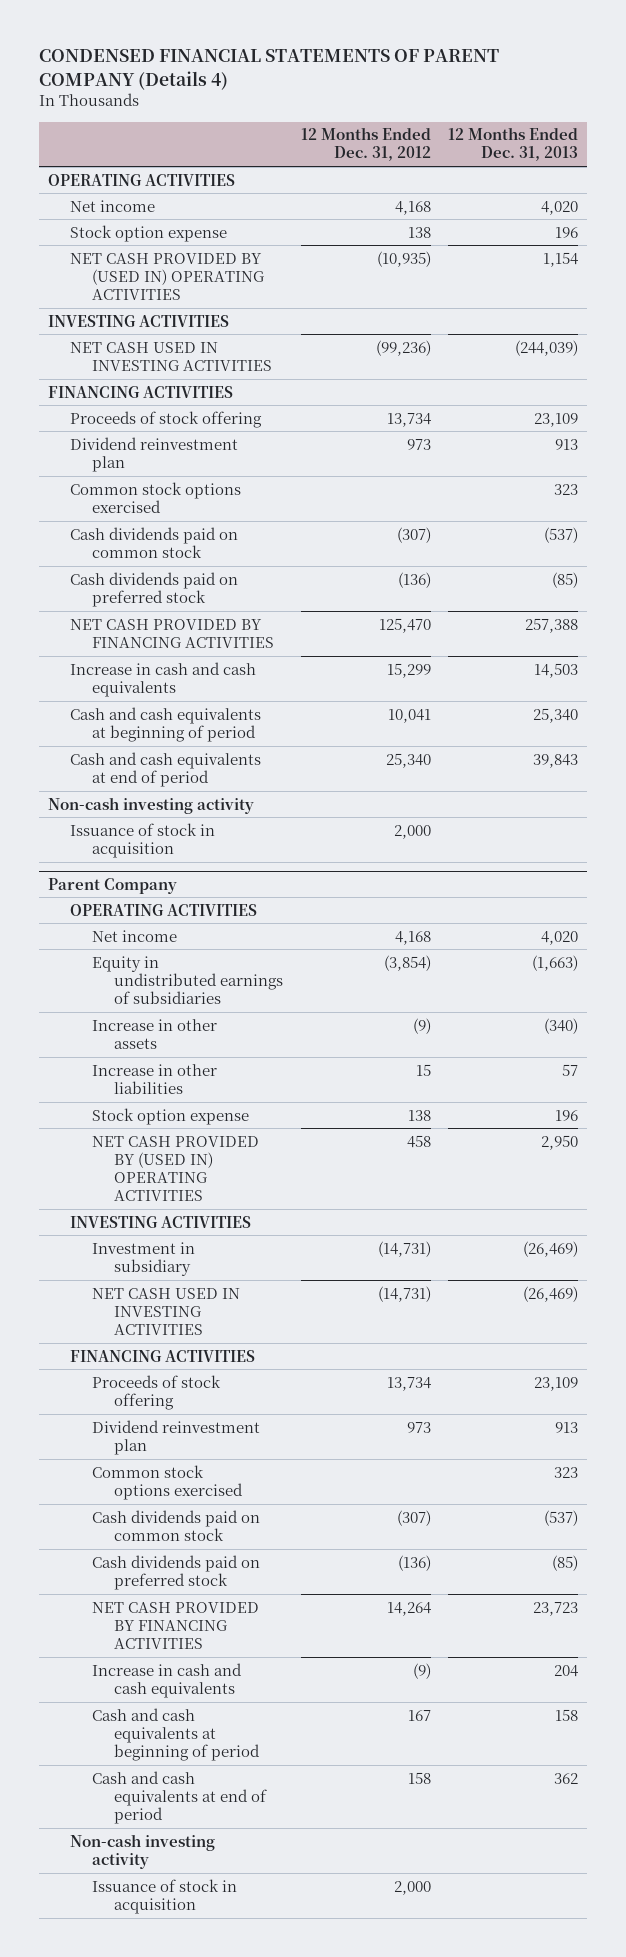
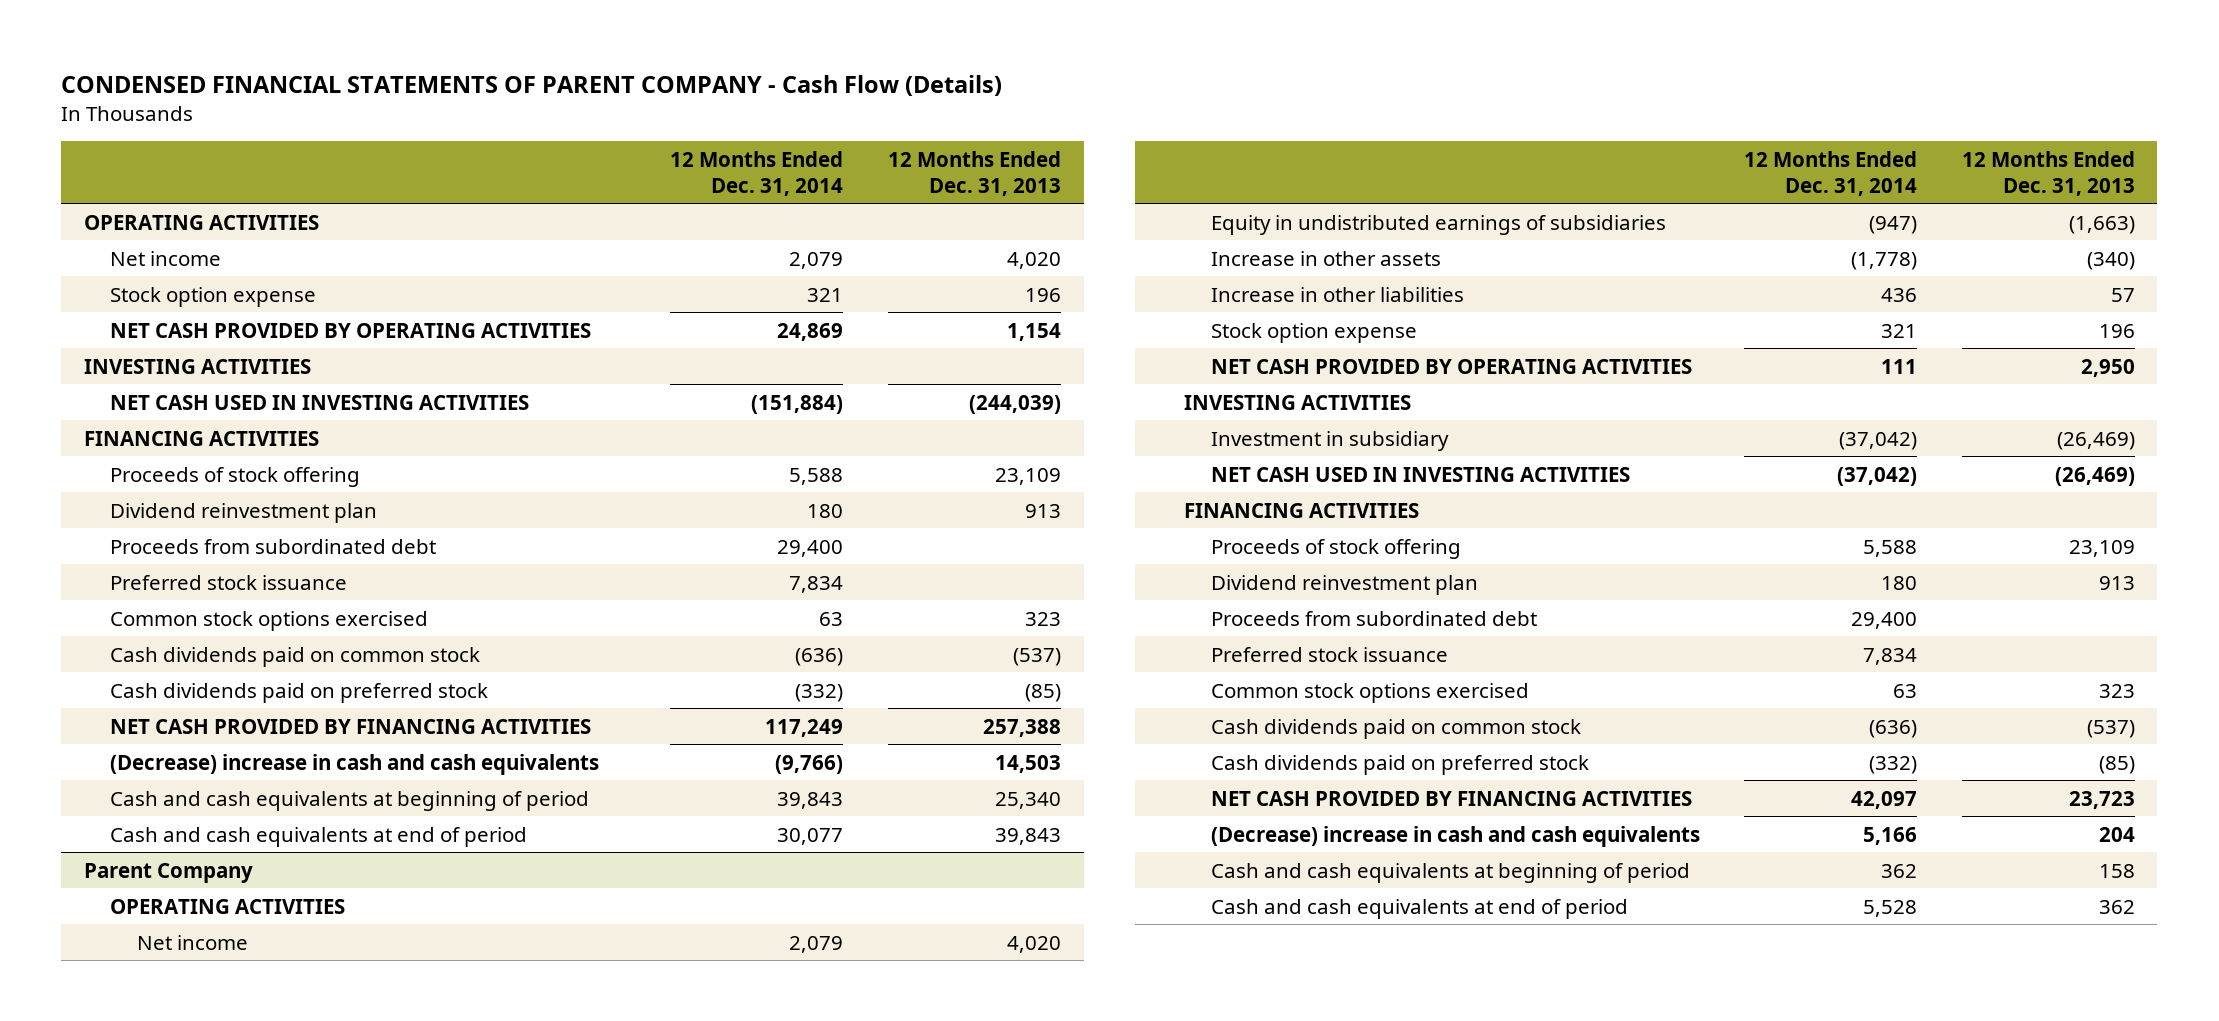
- CONDENSED FINANCIAL STATEMENTS OF PARENT COMPANY (Details 4)
+ CONDENSED FINANCIAL STATEMENTS OF PARENT COMPANY - Cash Flow (Details)
- | 12 Months Ended Dec. 31, 2012 | 12 Months Ended Dec. 31, 2013
+ | 12 Months Ended Dec. 31, 2014 | 12 Months Ended Dec. 31, 2013
- NET CASH PROVIDED BY (USED IN) OPERATING ACTIVITIES | (10,935) | 1,154
+ NET CASH PROVIDED BY OPERATING ACTIVITIES | 24,869 | 1,154
+ Proceeds from subordinated debt | 29,400 |
+ Preferred stock issuance | 7,834 |
- Increase in cash and cash equivalents | 15,299 | 14,503
+ (Decrease) increase in cash and cash equivalents | (9,766) | 14,503
- Non-cash investing activity
- Issuance of stock in acquisition | 2,000 |
@ Parent Company
- NET CASH PROVIDED BY (USED IN) OPERATING ACTIVITIES | 458 | 2,950
+ NET CASH PROVIDED BY OPERATING ACTIVITIES | 111 | 2,950
+ Proceeds from subordinated debt | 29,400 |
+ Preferred stock issuance | 7,834 |
- Increase in cash and cash equivalents | (9) | 204
+ (Decrease) increase in cash and cash equivalents | 5,166 | 204
- Non-cash investing activity
- Issuance of stock in acquisition | 2,000 |

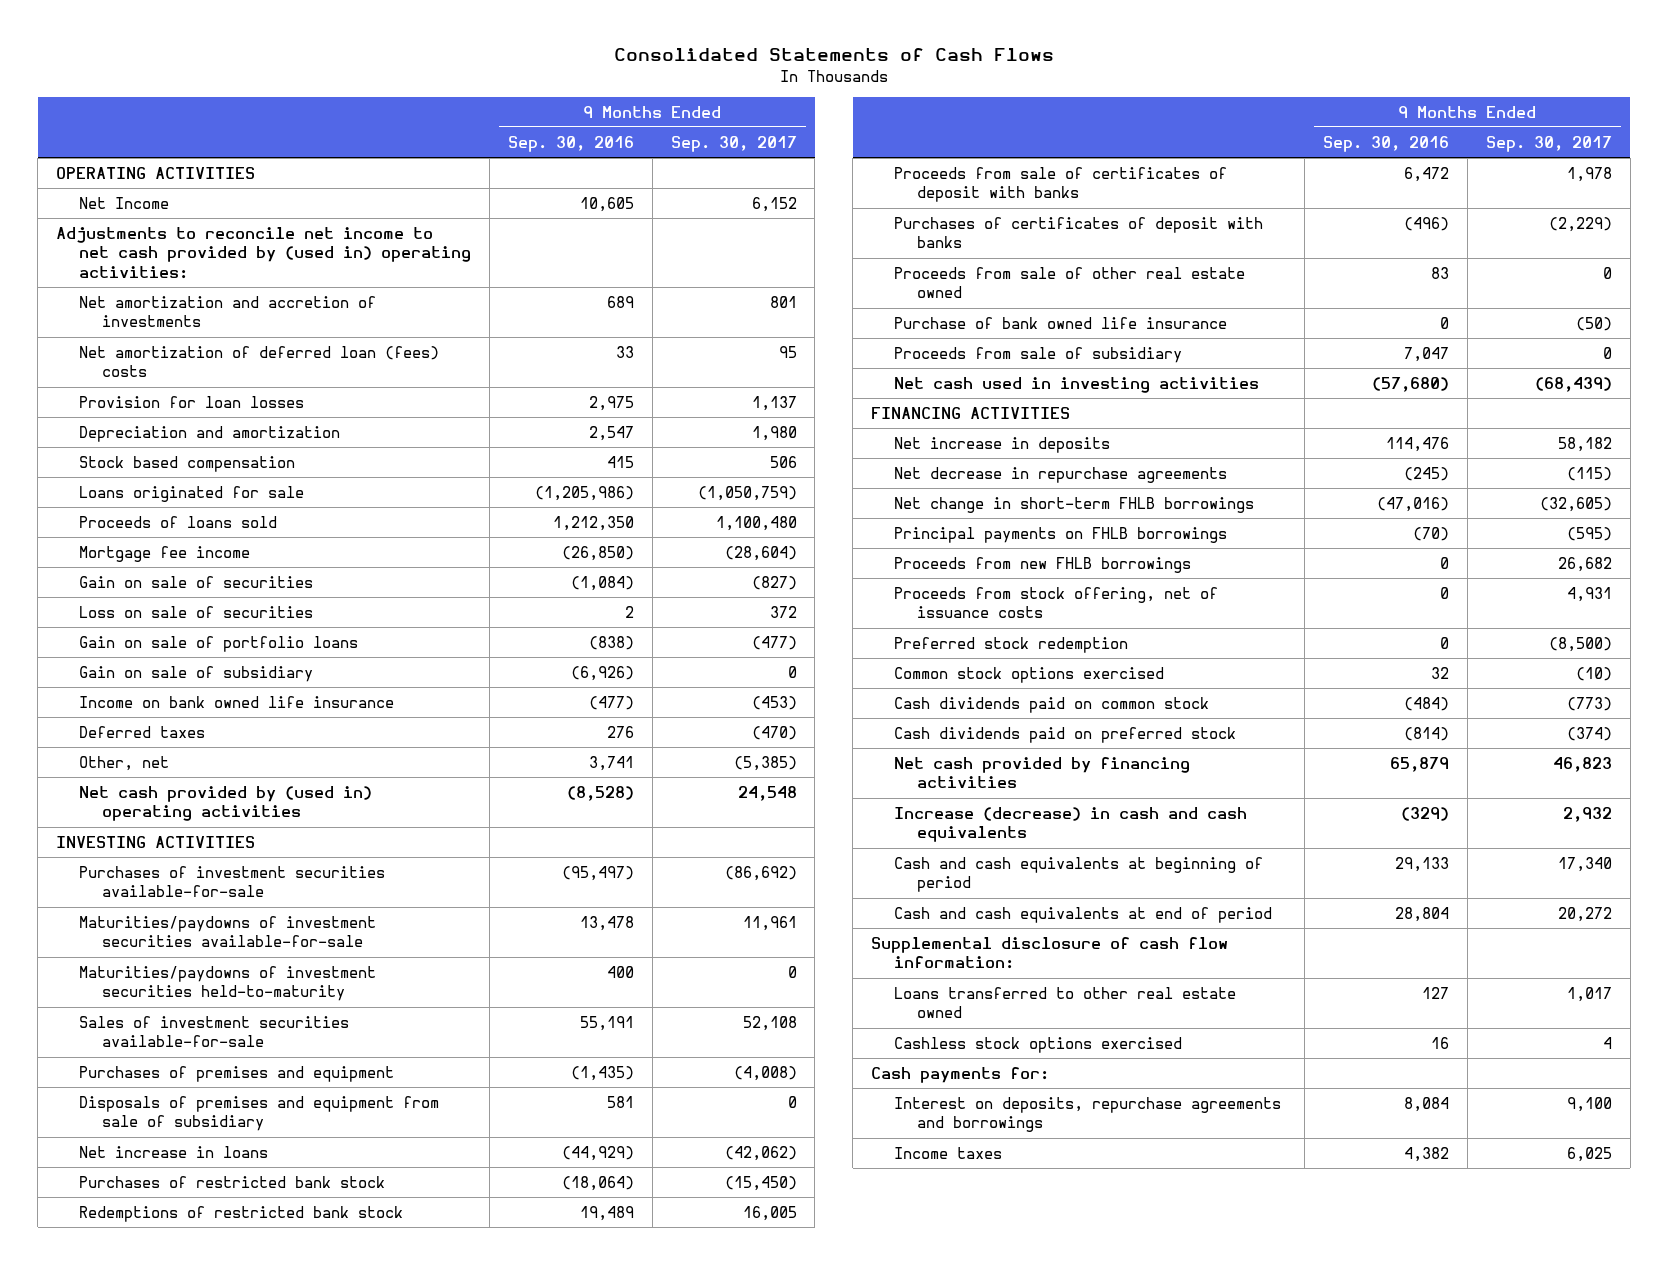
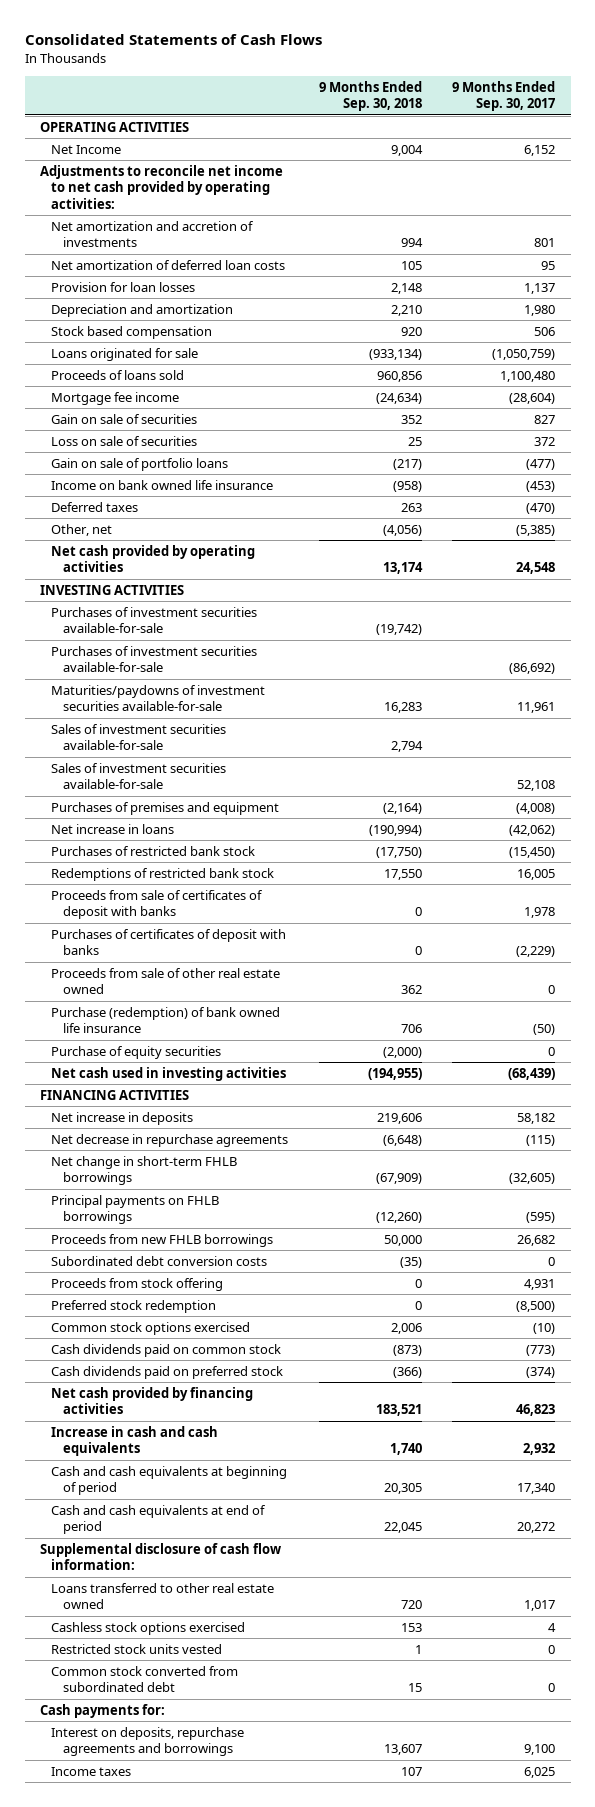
- | 9 Months Ended Sep. 30, 2016 | 9 Months Ended Sep. 30, 2017
+ | 9 Months Ended Sep. 30, 2018 | 9 Months Ended Sep. 30, 2017
- Adjustments to reconcile net income to net cash provided by (used in) operating activities:
+ Adjustments to reconcile net income to net cash provided by operating activities:
- Net amortization of deferred loan (fees) costs | 33 | 95
+ Net amortization of deferred loan costs | 105 | 95
- Gain on sale of securities | (1,084) | (827)
+ Gain on sale of securities | 352 | 827
- Gain on sale of subsidiary | (6,926) | 0
- Net cash provided by (used in) operating activities | (8,528) | 24,548
+ Net cash provided by operating activities | 13,174 | 24,548
+ Purchases of investment securities available-for-sale | (19,742) |
- Maturities/paydowns of investment securities held-to-maturity | 400 | 0
+ Sales of investment securities available-for-sale | 2,794 |
- Disposals of premises and equipment from sale of subsidiary | 581 | 0
- Purchase of bank owned life insurance | 0 | (50)
- Proceeds from sale of subsidiary | 7,047 | 0
+ Purchase (redemption) of bank owned life insurance | 706 | (50)
+ Purchase of equity securities | (2,000) | 0
- Proceeds from stock offering, net of issuance costs | 0 | 4,931
+ Subordinated debt conversion costs | (35) | 0
+ Proceeds from stock offering | 0 | 4,931
- Increase (decrease) in cash and cash equivalents | (329) | 2,932
+ Increase in cash and cash equivalents | 1,740 | 2,932
+ Restricted stock units vested | 1 | 0
+ Common stock converted from subordinated debt | 15 | 0

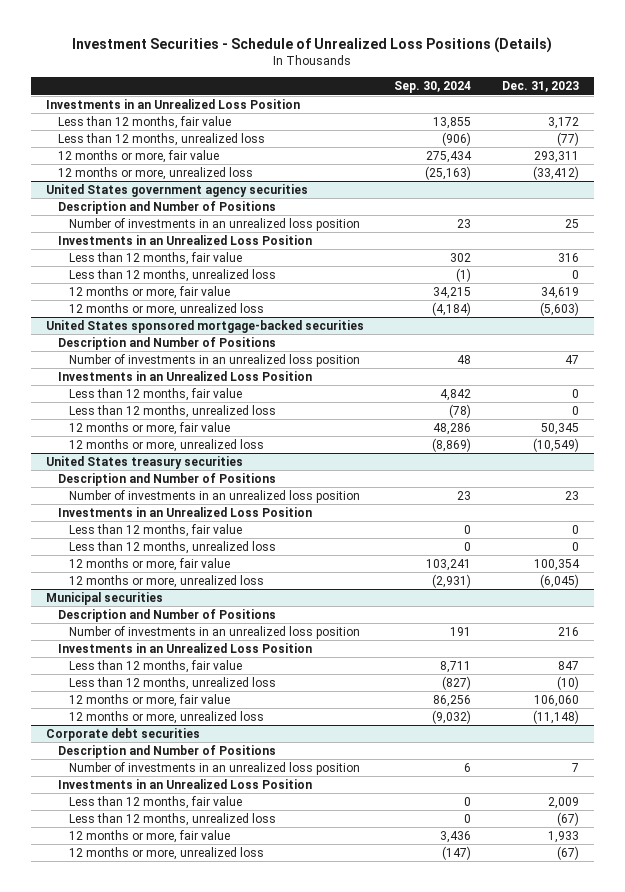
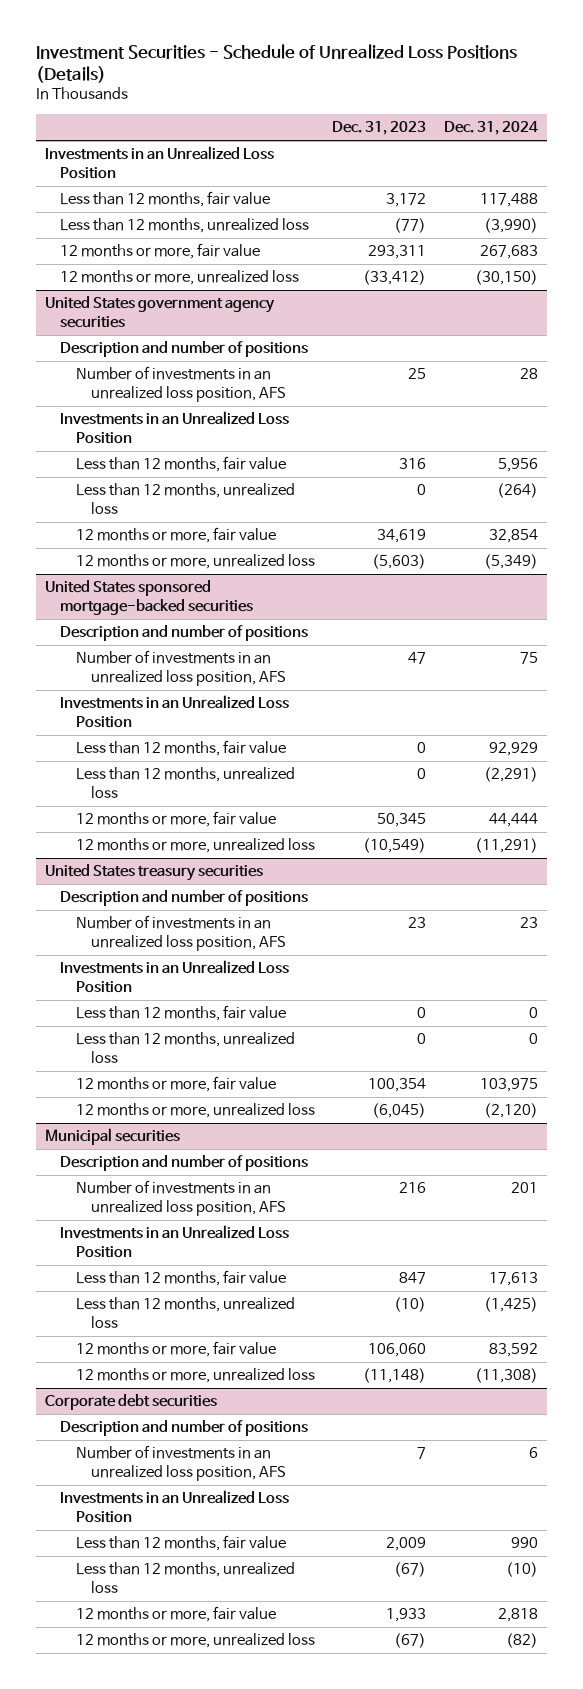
- | Sep. 30, 2024 | Dec. 31, 2023
+ | Dec. 31, 2023 | Dec. 31, 2024
@ United States government agency securities
- Description and Number of Positions
- Number of investments in an unrealized loss position | 23 | 25
+ Description and number of positions
+ Number of investments in an unrealized loss position, AFS | 25 | 28
@ United States sponsored mortgage-backed securities
- Description and Number of Positions
- Number of investments in an unrealized loss position | 48 | 47
+ Description and number of positions
+ Number of investments in an unrealized loss position, AFS | 47 | 75
@ United States treasury securities
- Description and Number of Positions
- Number of investments in an unrealized loss position | 23 | 23
+ Description and number of positions
+ Number of investments in an unrealized loss position, AFS | 23 | 23
@ Municipal securities
- Description and Number of Positions
- Number of investments in an unrealized loss position | 191 | 216
+ Description and number of positions
+ Number of investments in an unrealized loss position, AFS | 216 | 201
@ Corporate debt securities
- Description and Number of Positions
- Number of investments in an unrealized loss position | 6 | 7
+ Description and number of positions
+ Number of investments in an unrealized loss position, AFS | 7 | 6

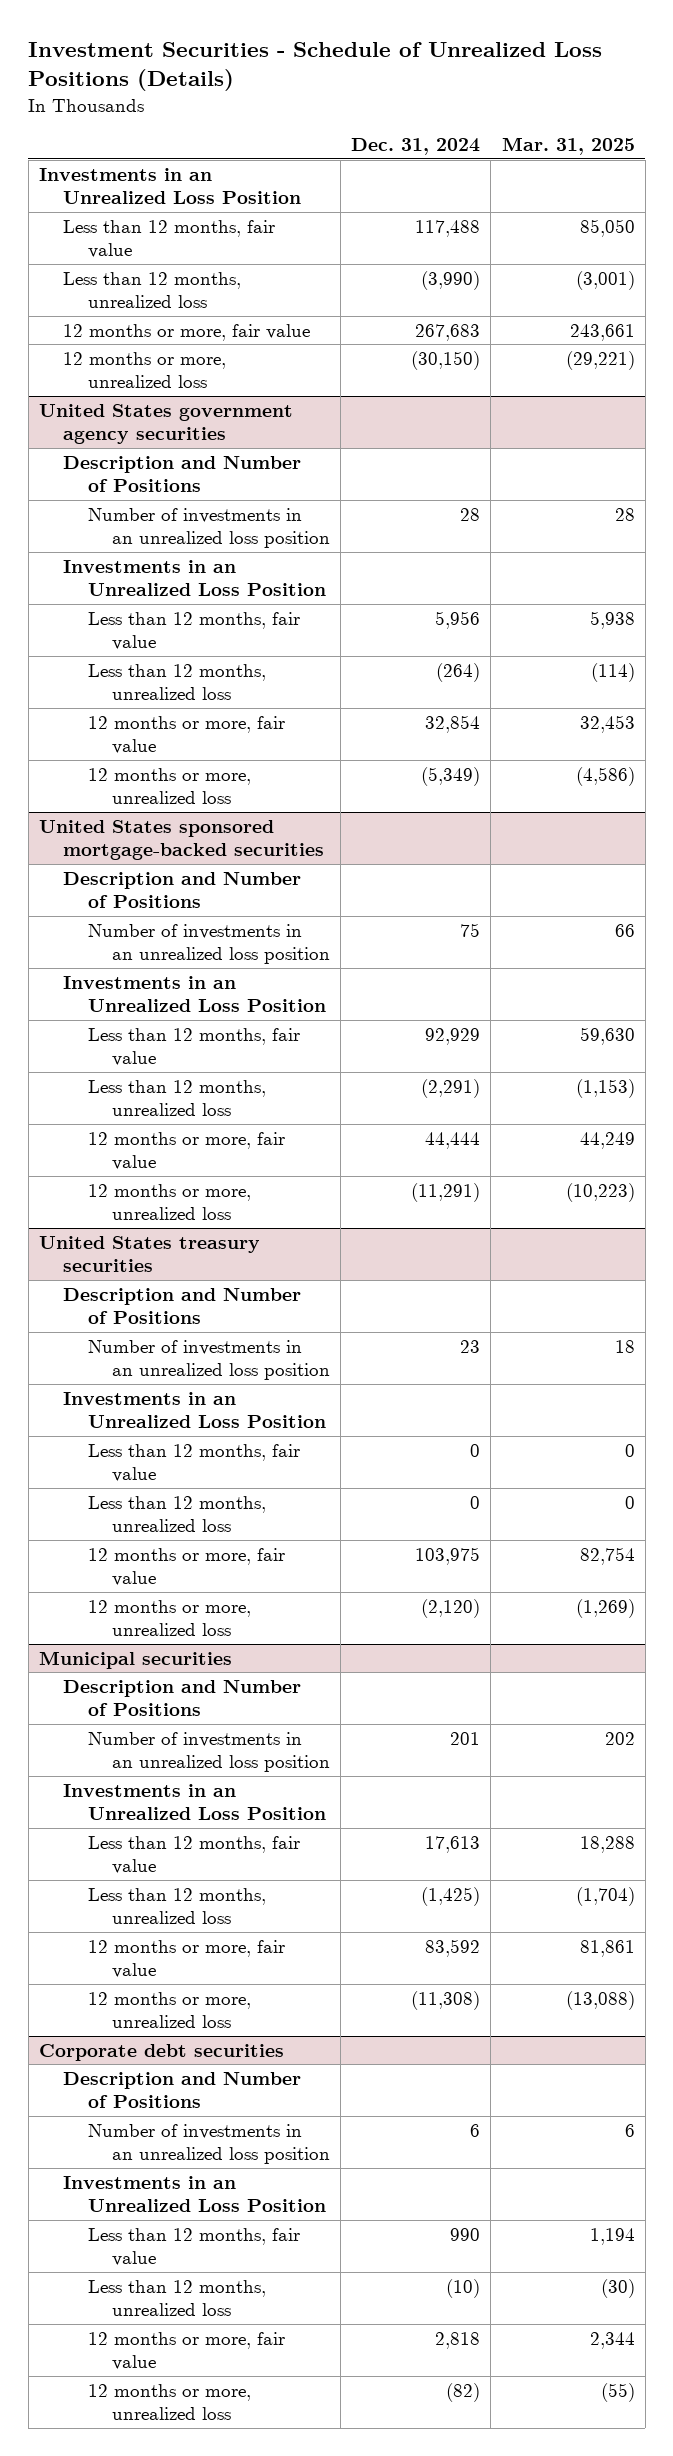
- | Dec. 31, 2023 | Dec. 31, 2024
+ | Dec. 31, 2024 | Mar. 31, 2025
@ United States government agency securities
- Description and number of positions
- Number of investments in an unrealized loss position, AFS | 25 | 28
+ Description and Number of Positions
+ Number of investments in an unrealized loss position | 28 | 28
@ United States sponsored mortgage-backed securities
- Description and number of positions
- Number of investments in an unrealized loss position, AFS | 47 | 75
+ Description and Number of Positions
+ Number of investments in an unrealized loss position | 75 | 66
@ United States treasury securities
- Description and number of positions
- Number of investments in an unrealized loss position, AFS | 23 | 23
+ Description and Number of Positions
+ Number of investments in an unrealized loss position | 23 | 18
@ Municipal securities
- Description and number of positions
- Number of investments in an unrealized loss position, AFS | 216 | 201
+ Description and Number of Positions
+ Number of investments in an unrealized loss position | 201 | 202
@ Corporate debt securities
- Description and number of positions
- Number of investments in an unrealized loss position, AFS | 7 | 6
+ Description and Number of Positions
+ Number of investments in an unrealized loss position | 6 | 6

